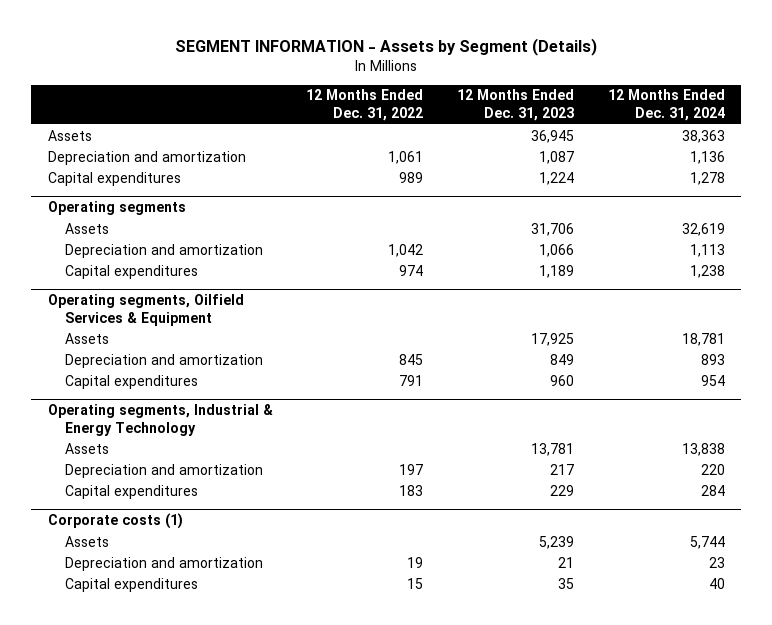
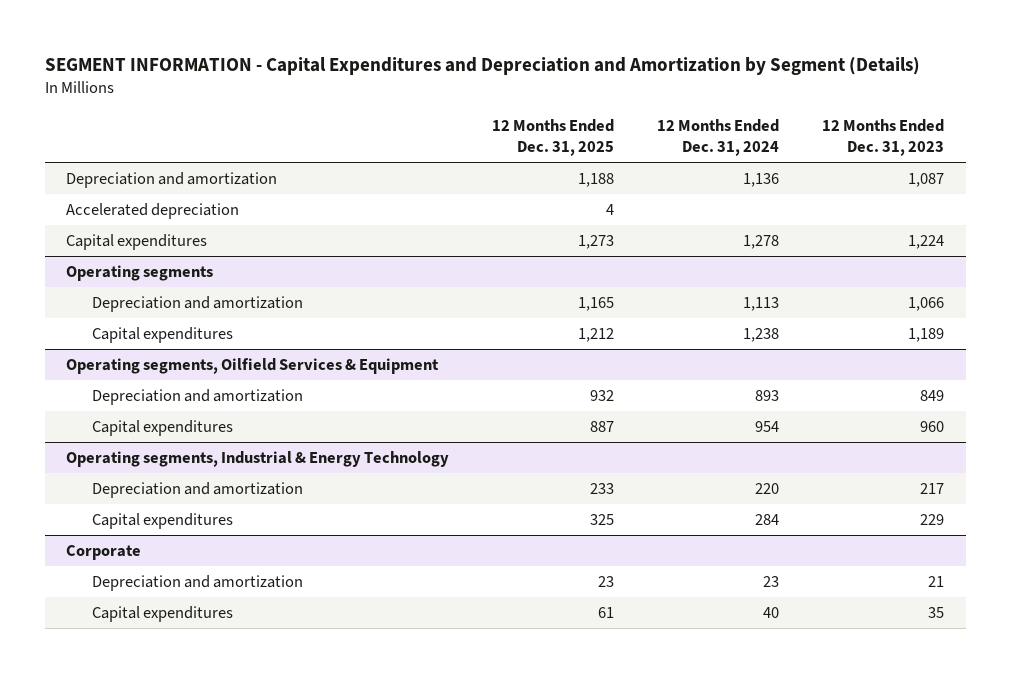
- SEGMENT INFORMATION - Assets by Segment (Details)
+ SEGMENT INFORMATION - Capital Expenditures and Depreciation and Amortization by Segment (Details)
- | 12 Months Ended Dec. 31, 2022 | 12 Months Ended Dec. 31, 2023 | 12 Months Ended Dec. 31, 2024
+ | 12 Months Ended Dec. 31, 2025 | 12 Months Ended Dec. 31, 2024 | 12 Months Ended Dec. 31, 2023
- Assets | | 36,945 | 38,363
+ Accelerated depreciation | 4 | |
@ Operating segments
- Assets | | 31,706 | 32,619
@ Operating segments, Oilfield Services & Equipment
- Assets | | 17,925 | 18,781
@ Operating segments, Industrial & Energy Technology
- Assets | | 13,781 | 13,838
- Corporate costs (1)
- Assets | | 5,239 | 5,744
+ Corporate

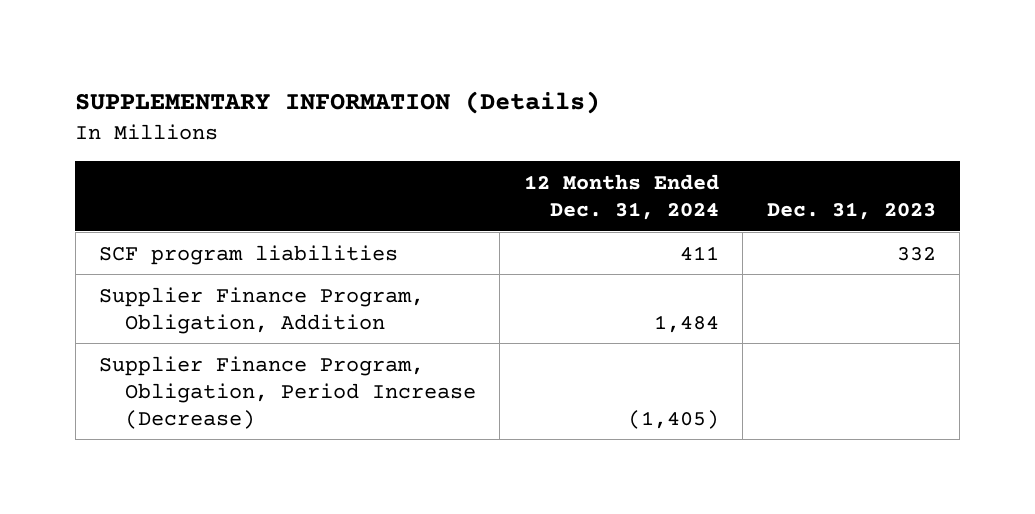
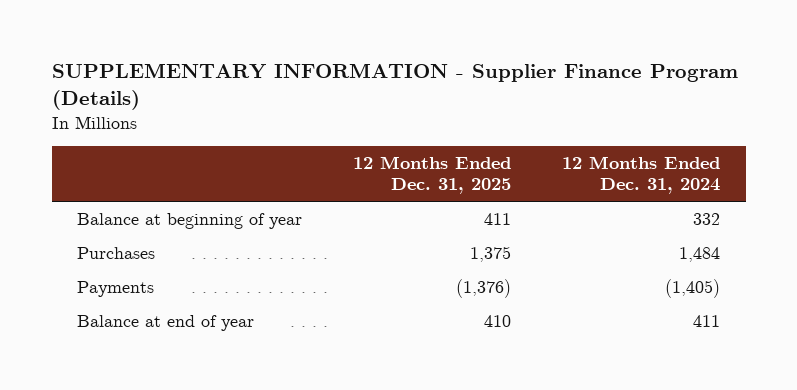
- SUPPLEMENTARY INFORMATION (Details)
+ SUPPLEMENTARY INFORMATION - Supplier Finance Program (Details)
- | 12 Months Ended Dec. 31, 2024 | Dec. 31, 2023
+ | 12 Months Ended Dec. 31, 2025 | 12 Months Ended Dec. 31, 2024
- SCF program liabilities | 411 | 332
- Supplier Finance Program, Obligation, Addition | 1,484 |
- Supplier Finance Program, Obligation, Period Increase (Decrease) | (1,405) |
+ Balance at beginning of year | 411 | 332
+ Purchases | 1,375 | 1,484
+ Payments | (1,376) | (1,405)
+ Balance at end of year | 410 | 411

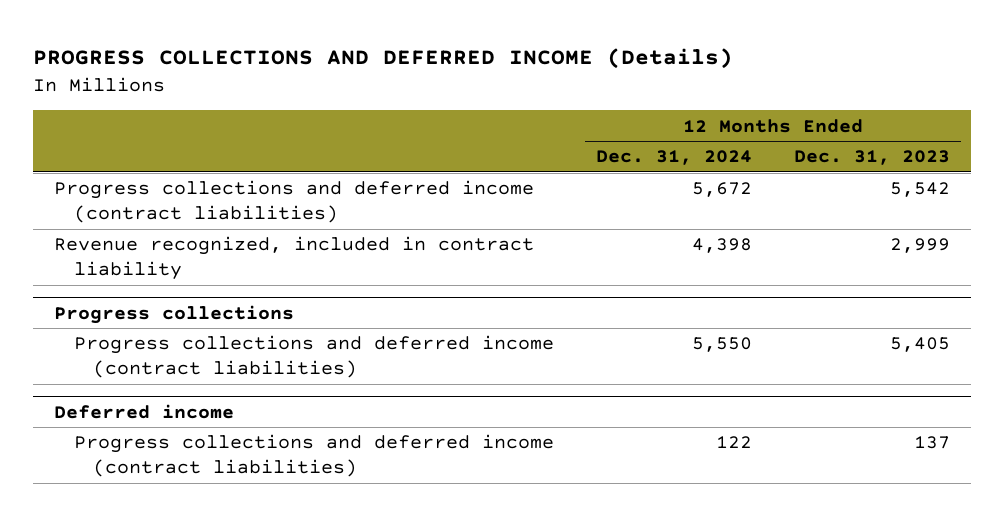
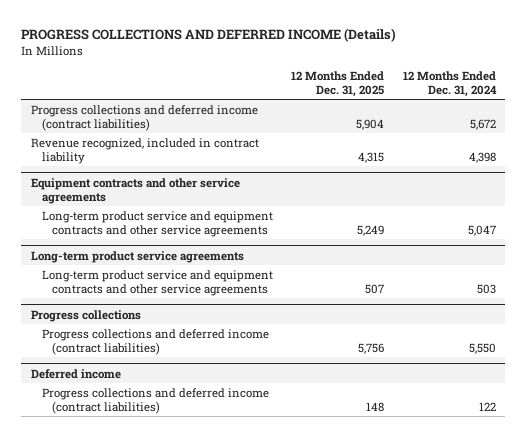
- | 12 Months Ended Dec. 31, 2024 | 12 Months Ended Dec. 31, 2023
+ | 12 Months Ended Dec. 31, 2025 | 12 Months Ended Dec. 31, 2024
+ Equipment contracts and other service agreements
+ Long-term product service and equipment contracts and other service agreements | 5,249 | 5,047
+ Long-term product service agreements
+ Long-term product service and equipment contracts and other service agreements | 507 | 503

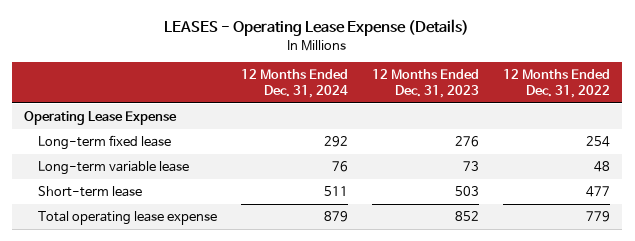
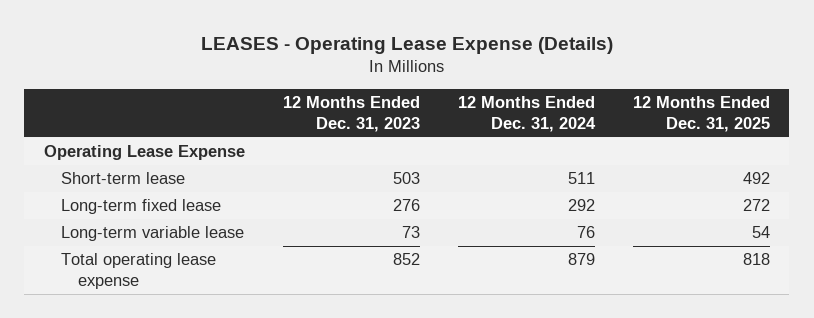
- | 12 Months Ended Dec. 31, 2024 | 12 Months Ended Dec. 31, 2023 | 12 Months Ended Dec. 31, 2022
+ | 12 Months Ended Dec. 31, 2023 | 12 Months Ended Dec. 31, 2024 | 12 Months Ended Dec. 31, 2025
moved up: Short-term lease | 503 | 511 | 492

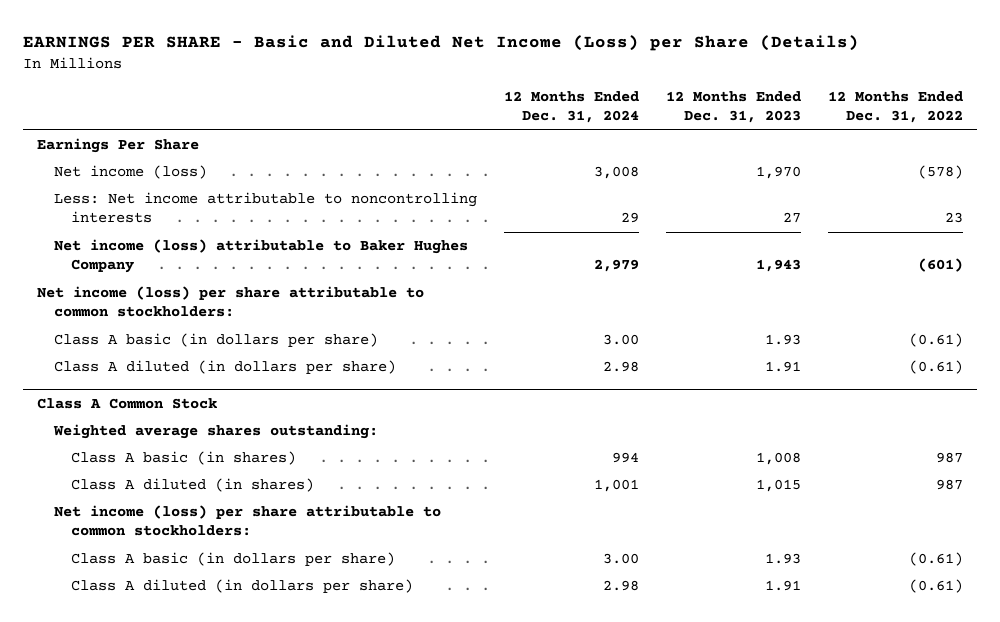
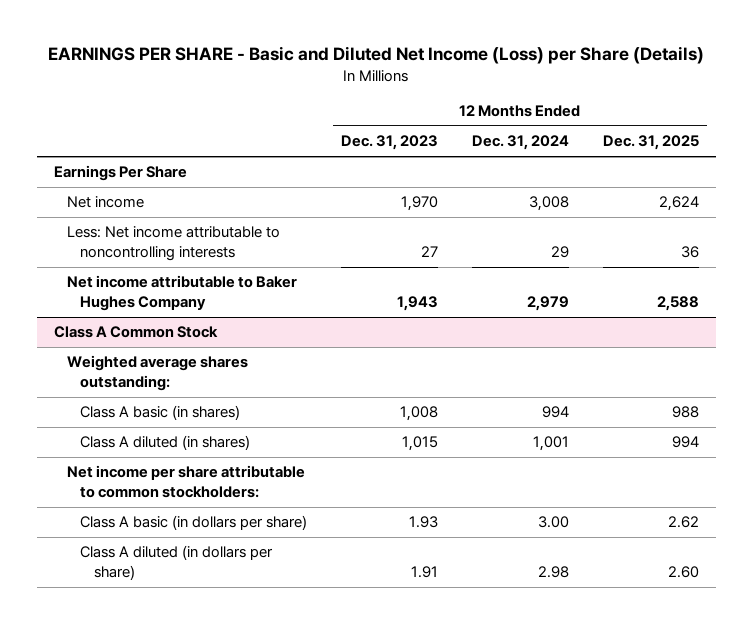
- | 12 Months Ended Dec. 31, 2024 | 12 Months Ended Dec. 31, 2023 | 12 Months Ended Dec. 31, 2022
+ | 12 Months Ended Dec. 31, 2023 | 12 Months Ended Dec. 31, 2024 | 12 Months Ended Dec. 31, 2025
- Net income (loss) | 3,008 | 1,970 | (578)
+ Net income | 1,970 | 3,008 | 2,624
- Net income (loss) attributable to Baker Hughes Company | 2,979 | 1,943 | (601)
- Net income (loss) per share attributable to common stockholders:
- Class A basic (in dollars per share) | 3.00 | 1.93 | (0.61)
- Class A diluted (in dollars per share) | 2.98 | 1.91 | (0.61)
+ Net income attributable to Baker Hughes Company | 1,943 | 2,979 | 2,588
@ Class A Common Stock
- Net income (loss) per share attributable to common stockholders:
+ Net income per share attributable to common stockholders:

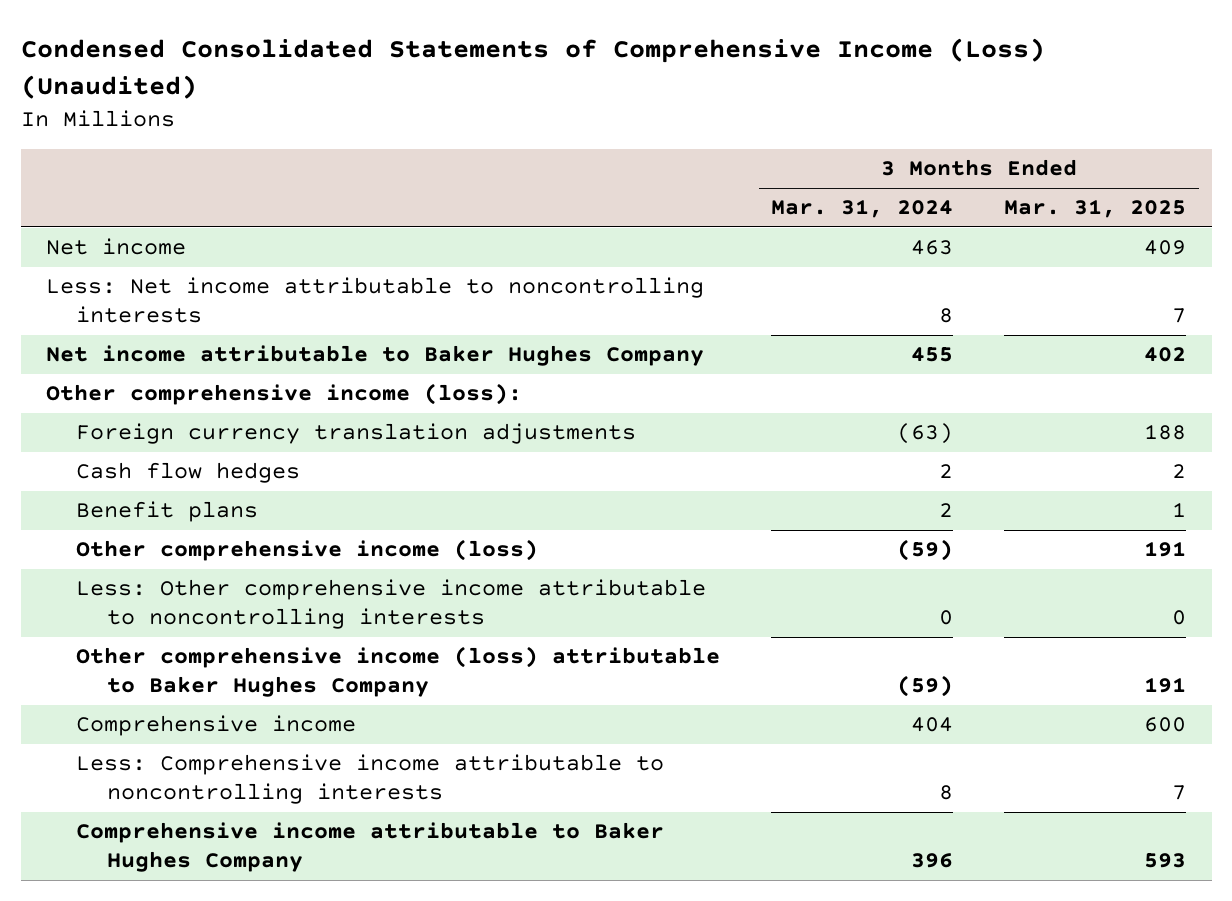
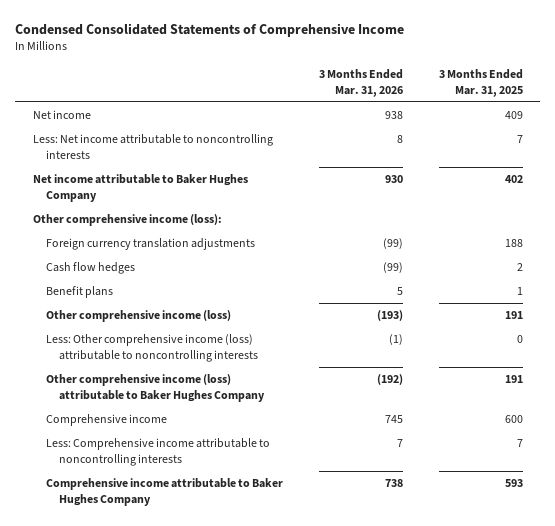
- Condensed Consolidated Statements of Comprehensive Income (Loss) (Unaudited)
+ Condensed Consolidated Statements of Comprehensive Income
- | 3 Months Ended Mar. 31, 2024 | 3 Months Ended Mar. 31, 2025
+ | 3 Months Ended Mar. 31, 2026 | 3 Months Ended Mar. 31, 2025
- Less: Other comprehensive income attributable to noncontrolling interests | 0 | 0
+ Less: Other comprehensive income (loss) attributable to noncontrolling interests | (1) | 0

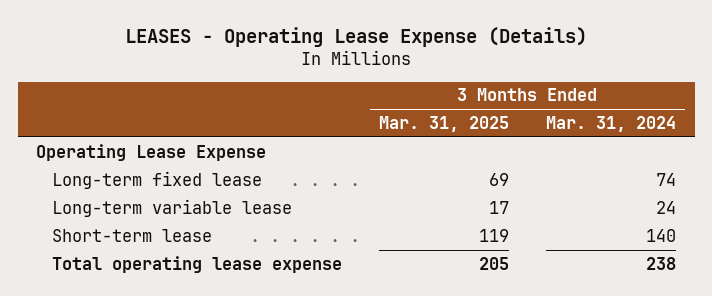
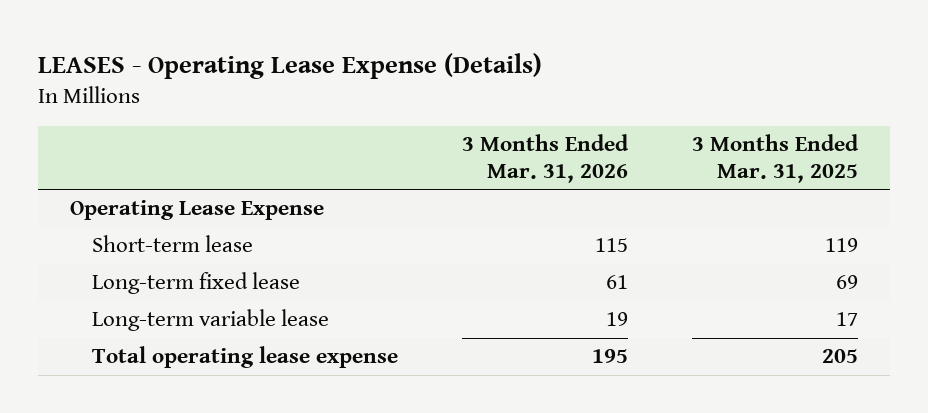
- | 3 Months Ended Mar. 31, 2025 | 3 Months Ended Mar. 31, 2024
+ | 3 Months Ended Mar. 31, 2026 | 3 Months Ended Mar. 31, 2025
moved up: Short-term lease | 115 | 119

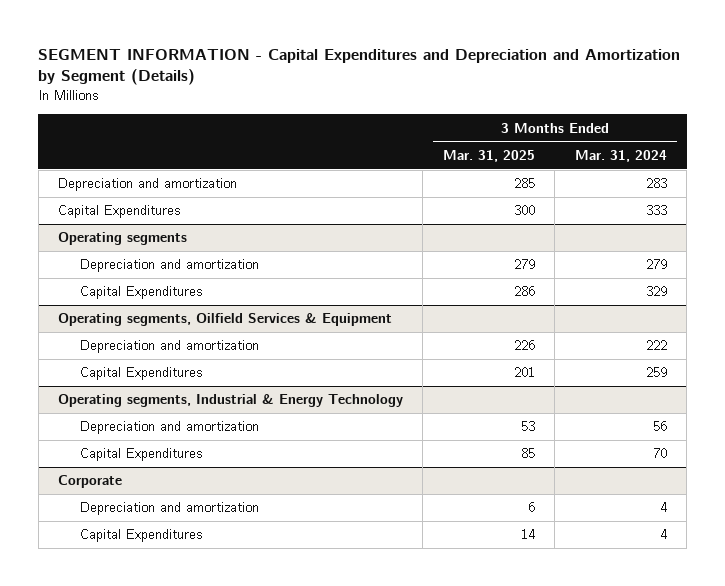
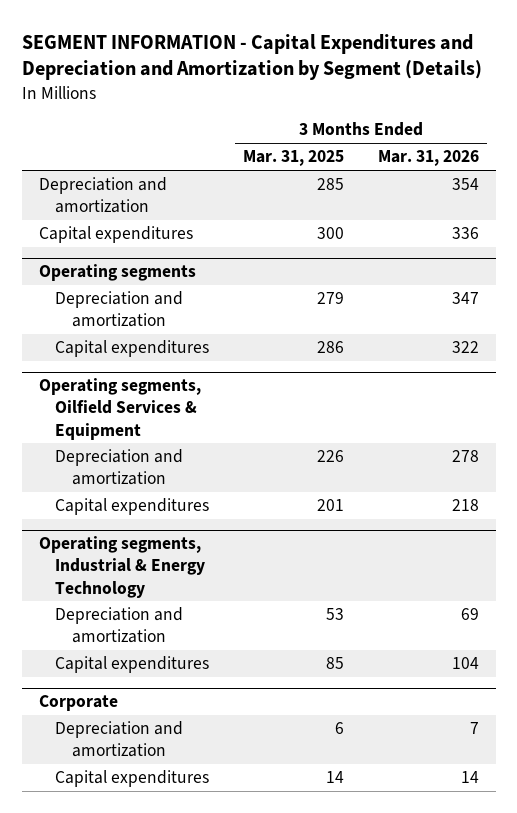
- | 3 Months Ended Mar. 31, 2025 | 3 Months Ended Mar. 31, 2024
+ | 3 Months Ended Mar. 31, 2025 | 3 Months Ended Mar. 31, 2026
- Capital Expenditures | 300 | 333
+ Capital expenditures | 300 | 336
@ Operating segments
- Capital Expenditures | 286 | 329
+ Capital expenditures | 286 | 322
@ Operating segments, Oilfield Services & Equipment
- Capital Expenditures | 201 | 259
+ Capital expenditures | 201 | 218
@ Operating segments, Industrial & Energy Technology
- Capital Expenditures | 85 | 70
+ Capital expenditures | 85 | 104
@ Corporate
- Capital Expenditures | 14 | 4
+ Capital expenditures | 14 | 14

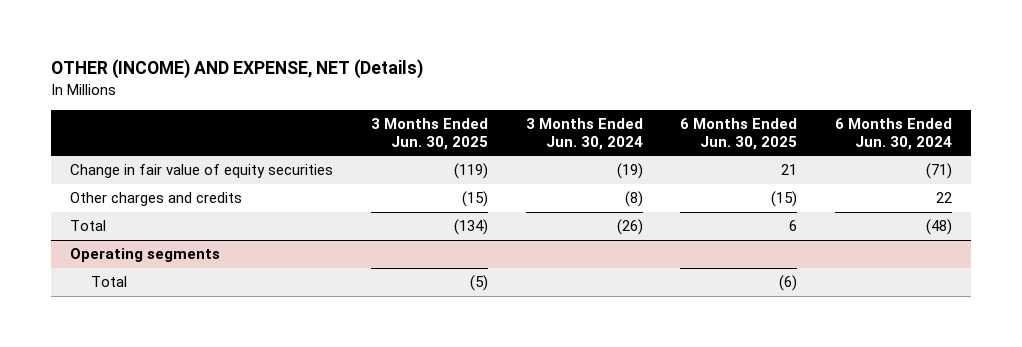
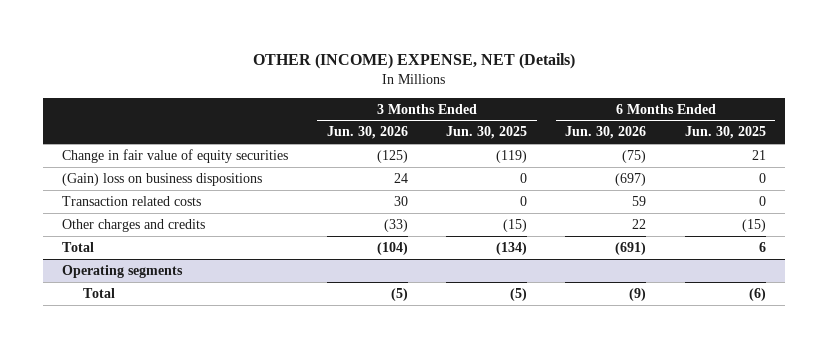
- OTHER (INCOME) AND EXPENSE, NET (Details)
+ OTHER (INCOME) EXPENSE, NET (Details)
- | 3 Months Ended Jun. 30, 2025 | 3 Months Ended Jun. 30, 2024 | 6 Months Ended Jun. 30, 2025 | 6 Months Ended Jun. 30, 2024
+ | 3 Months Ended Jun. 30, 2026 | 3 Months Ended Jun. 30, 2025 | 6 Months Ended Jun. 30, 2026 | 6 Months Ended Jun. 30, 2025
+ (Gain) loss on business dispositions | 24 | 0 | (697) | 0
+ Transaction related costs | 30 | 0 | 59 | 0

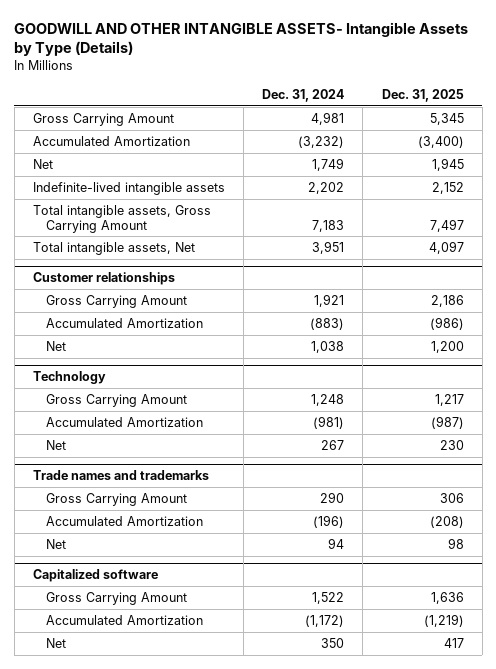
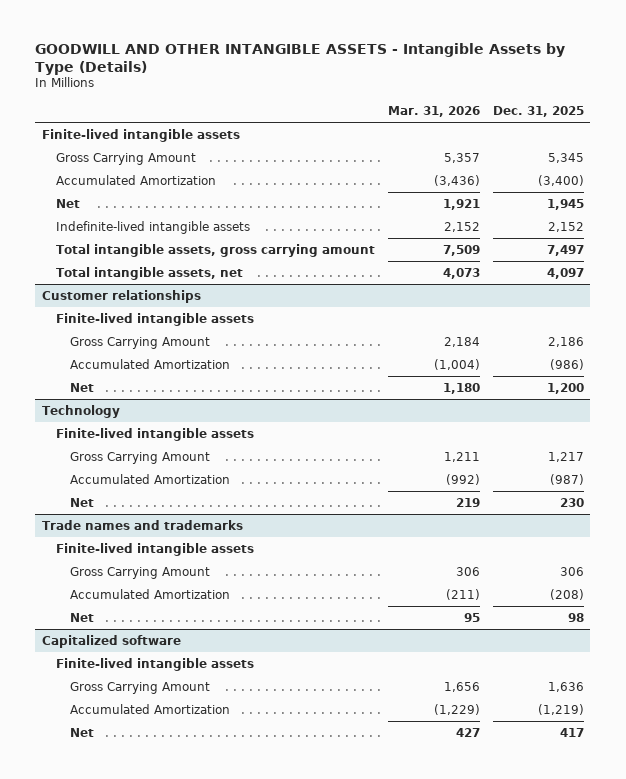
- GOODWILL AND OTHER INTANGIBLE ASSETS- Intangible Assets by Type (Details)
+ GOODWILL AND OTHER INTANGIBLE ASSETS - Intangible Assets by Type (Details)
- | Dec. 31, 2024 | Dec. 31, 2025
+ | Mar. 31, 2026 | Dec. 31, 2025
+ Finite-lived intangible assets
- Total intangible assets, Gross Carrying Amount | 7,183 | 7,497
- Total intangible assets, Net | 3,951 | 4,097
+ Total intangible assets, gross carrying amount | 7,509 | 7,497
+ Total intangible assets, net | 4,073 | 4,097
@ Customer relationships
+ Finite-lived intangible assets
@ Technology
+ Finite-lived intangible assets
@ Trade names and trademarks
+ Finite-lived intangible assets
@ Capitalized software
+ Finite-lived intangible assets

